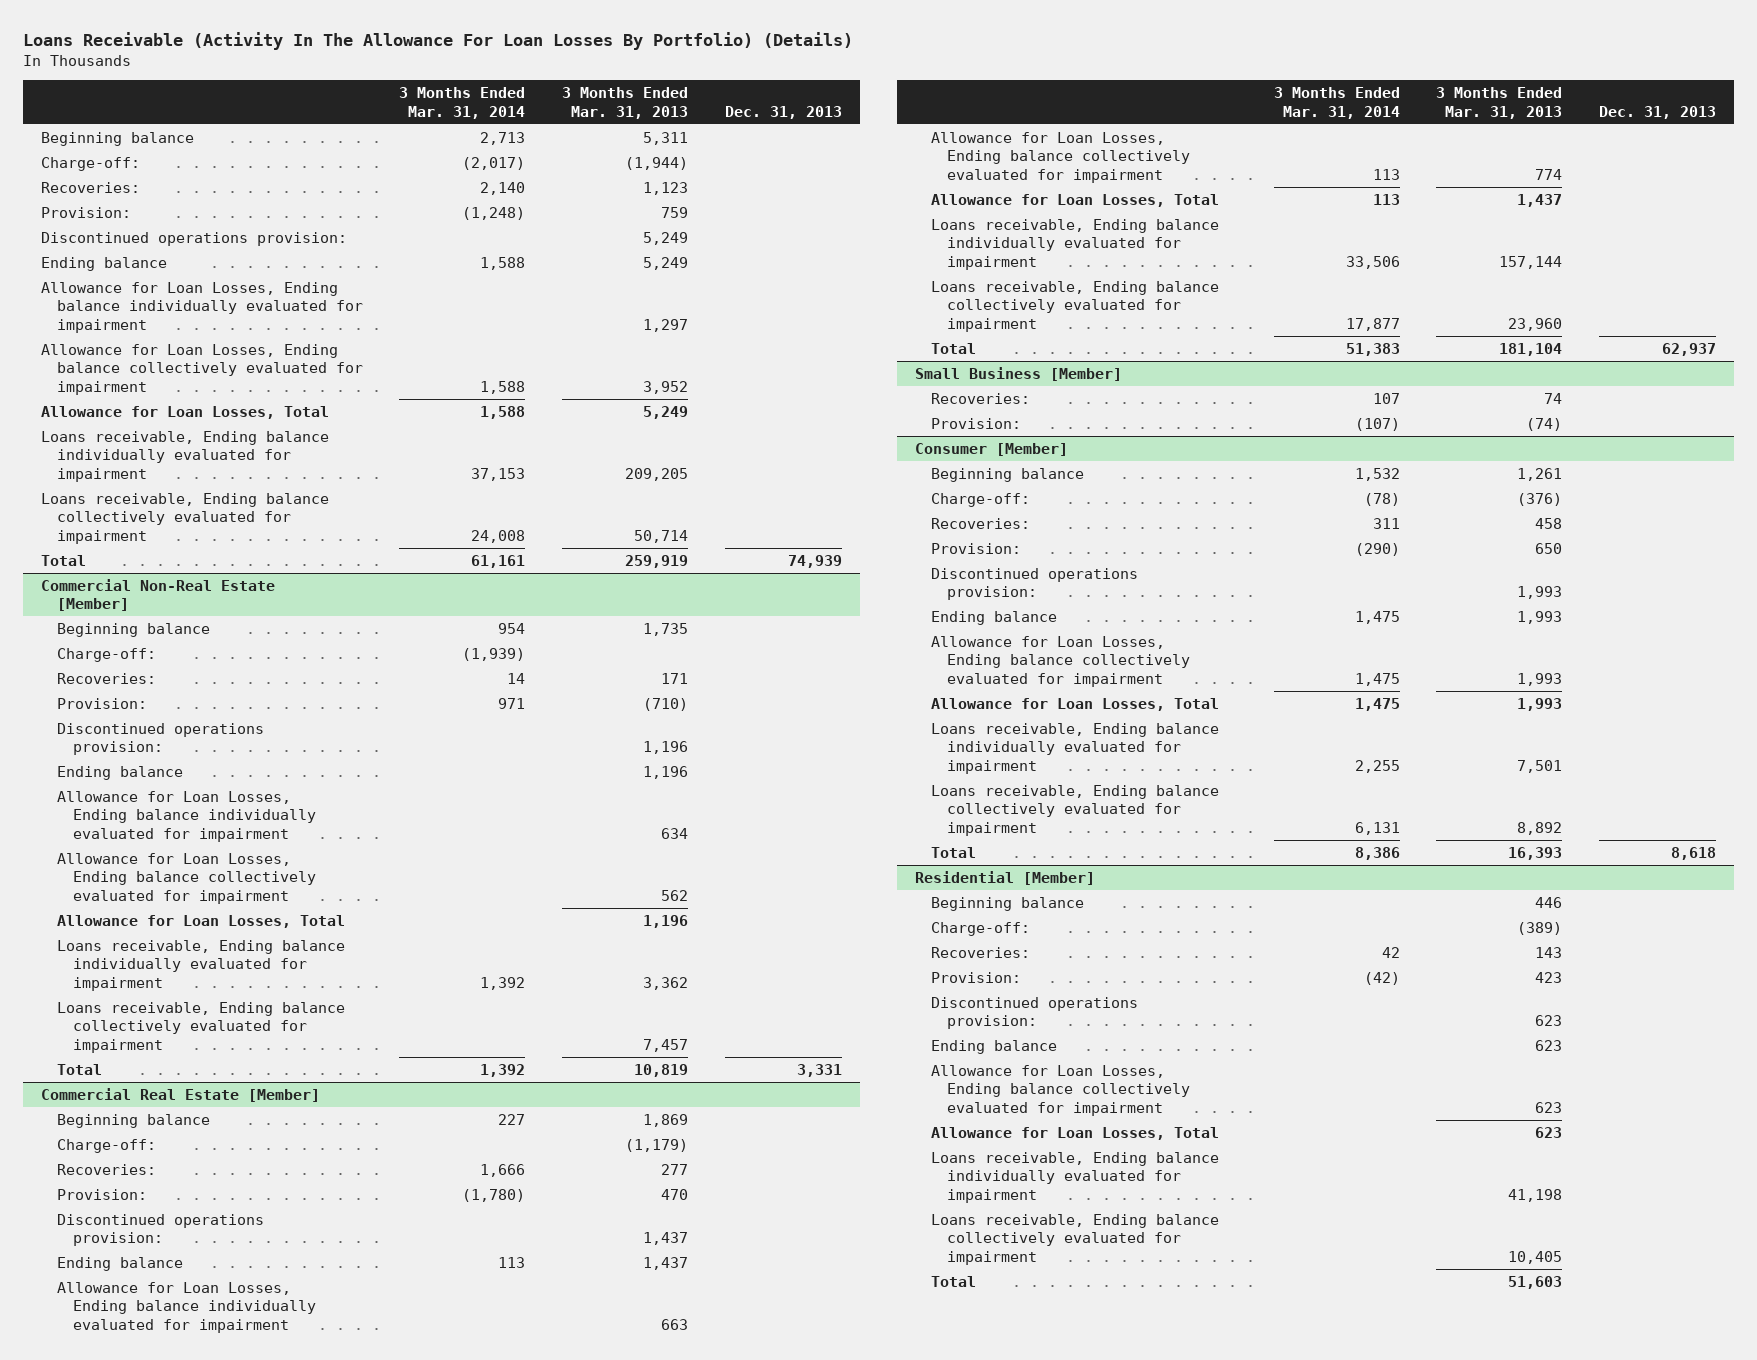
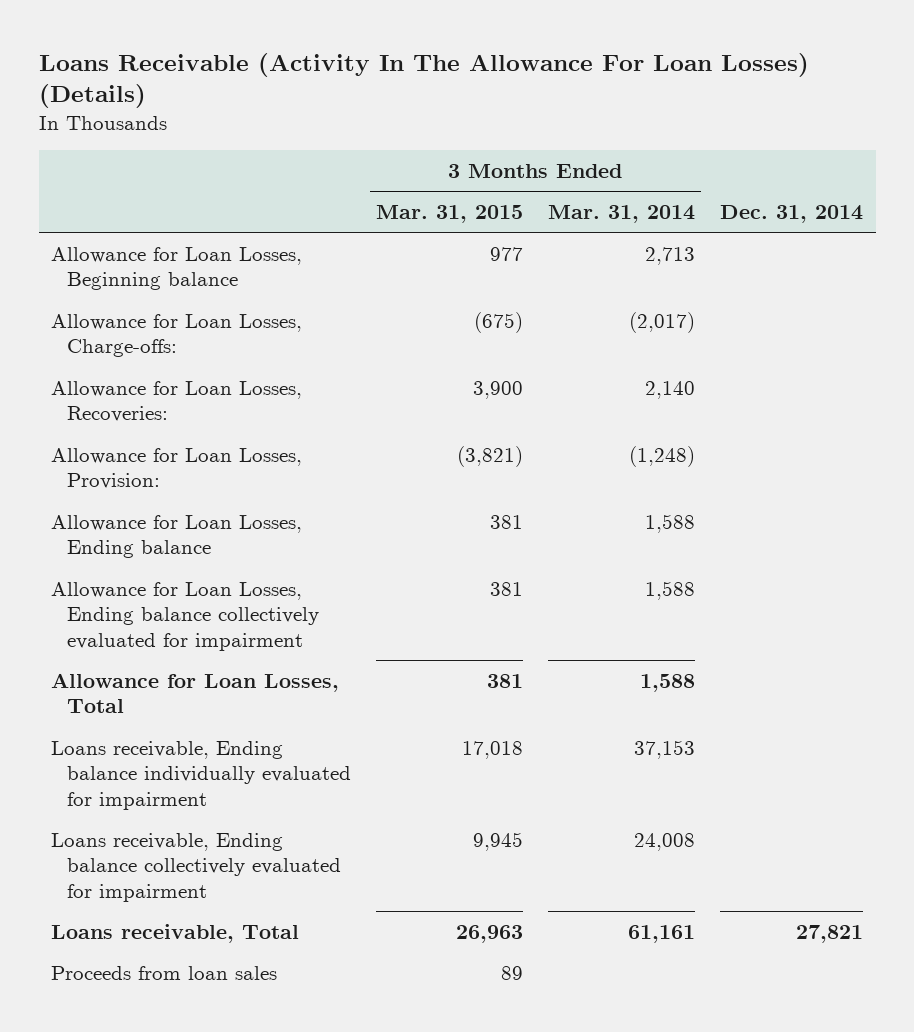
- Loans Receivable (Activity In The Allowance For Loan Losses By Portfolio) (Details)
+ Loans Receivable (Activity In The Allowance For Loan Losses) (Details)
- | 3 Months Ended Mar. 31, 2014 | 3 Months Ended Mar. 31, 2013 | Dec. 31, 2013
+ | 3 Months Ended Mar. 31, 2015 | 3 Months Ended Mar. 31, 2014 | Dec. 31, 2014
- Beginning balance | 2,713 | 5,311 |
- Charge-off: | (2,017) | (1,944) |
- Recoveries: | 2,140 | 1,123 |
- Provision: | (1,248) | 759 |
- Discontinued operations provision: | | 5,249 |
- Ending balance | 1,588 | 5,249 |
- Allowance for Loan Losses, Ending balance individually evaluated for impairment | | 1,297 |
+ Allowance for Loan Losses, Beginning balance | 977 | 2,713 |
+ Allowance for Loan Losses, Charge-offs: | (675) | (2,017) |
+ Allowance for Loan Losses, Recoveries: | 3,900 | 2,140 |
+ Allowance for Loan Losses, Provision: | (3,821) | (1,248) |
+ Allowance for Loan Losses, Ending balance | 381 | 1,588 |
- Total | 61,161 | 259,919 | 74,939
- Commercial Non-Real Estate [Member]
- Beginning balance | 954 | 1,735 |
- Charge-off: | (1,939) | |
- Recoveries: | 14 | 171 |
- Provision: | 971 | (710) |
- Discontinued operations provision: | | 1,196 |
- Ending balance | | 1,196 |
- Allowance for Loan Losses, Ending balance individually evaluated for impairment | | 634 |
- Allowance for Loan Losses, Ending balance collectively evaluated for impairment | | 562 |
- Allowance for Loan Losses, Total | | 1,196 |
- Loans receivable, Ending balance individually evaluated for impairment | 1,392 | 3,362 |
- Loans receivable, Ending balance collectively evaluated for impairment | | 7,457 |
- Total | 1,392 | 10,819 | 3,331
- Commercial Real Estate [Member]
- Beginning balance | 227 | 1,869 |
- Charge-off: | | (1,179) |
- Recoveries: | 1,666 | 277 |
- Provision: | (1,780) | 470 |
- Discontinued operations provision: | | 1,437 |
- Ending balance | 113 | 1,437 |
- Allowance for Loan Losses, Ending balance individually evaluated for impairment | | 663 |
- Allowance for Loan Losses, Ending balance collectively evaluated for impairment | 113 | 774 |
- Allowance for Loan Losses, Total | 113 | 1,437 |
- Loans receivable, Ending balance individually evaluated for impairment | 33,506 | 157,144 |
- Loans receivable, Ending balance collectively evaluated for impairment | 17,877 | 23,960 |
- Total | 51,383 | 181,104 | 62,937
- Small Business [Member]
- Recoveries: | 107 | 74 |
- Provision: | (107) | (74) |
- Consumer [Member]
- Beginning balance | 1,532 | 1,261 |
- Charge-off: | (78) | (376) |
- Recoveries: | 311 | 458 |
- Provision: | (290) | 650 |
- Discontinued operations provision: | | 1,993 |
- Ending balance | 1,475 | 1,993 |
- Allowance for Loan Losses, Ending balance collectively evaluated for impairment | 1,475 | 1,993 |
- Allowance for Loan Losses, Total | 1,475 | 1,993 |
- Loans receivable, Ending balance individually evaluated for impairment | 2,255 | 7,501 |
- Loans receivable, Ending balance collectively evaluated for impairment | 6,131 | 8,892 |
- Total | 8,386 | 16,393 | 8,618
- Residential [Member]
- Beginning balance | | 446 |
- Charge-off: | | (389) |
- Recoveries: | 42 | 143 |
- Provision: | (42) | 423 |
- Discontinued operations provision: | | 623 |
- Ending balance | | 623 |
- Allowance for Loan Losses, Ending balance collectively evaluated for impairment | | 623 |
- Allowance for Loan Losses, Total | | 623 |
- Loans receivable, Ending balance individually evaluated for impairment | | 41,198 |
- Loans receivable, Ending balance collectively evaluated for impairment | | 10,405 |
- Total | | 51,603 |
+ Loans receivable, Total | 26,963 | 61,161 | 27,821
+ Proceeds from loan sales | 89 | |

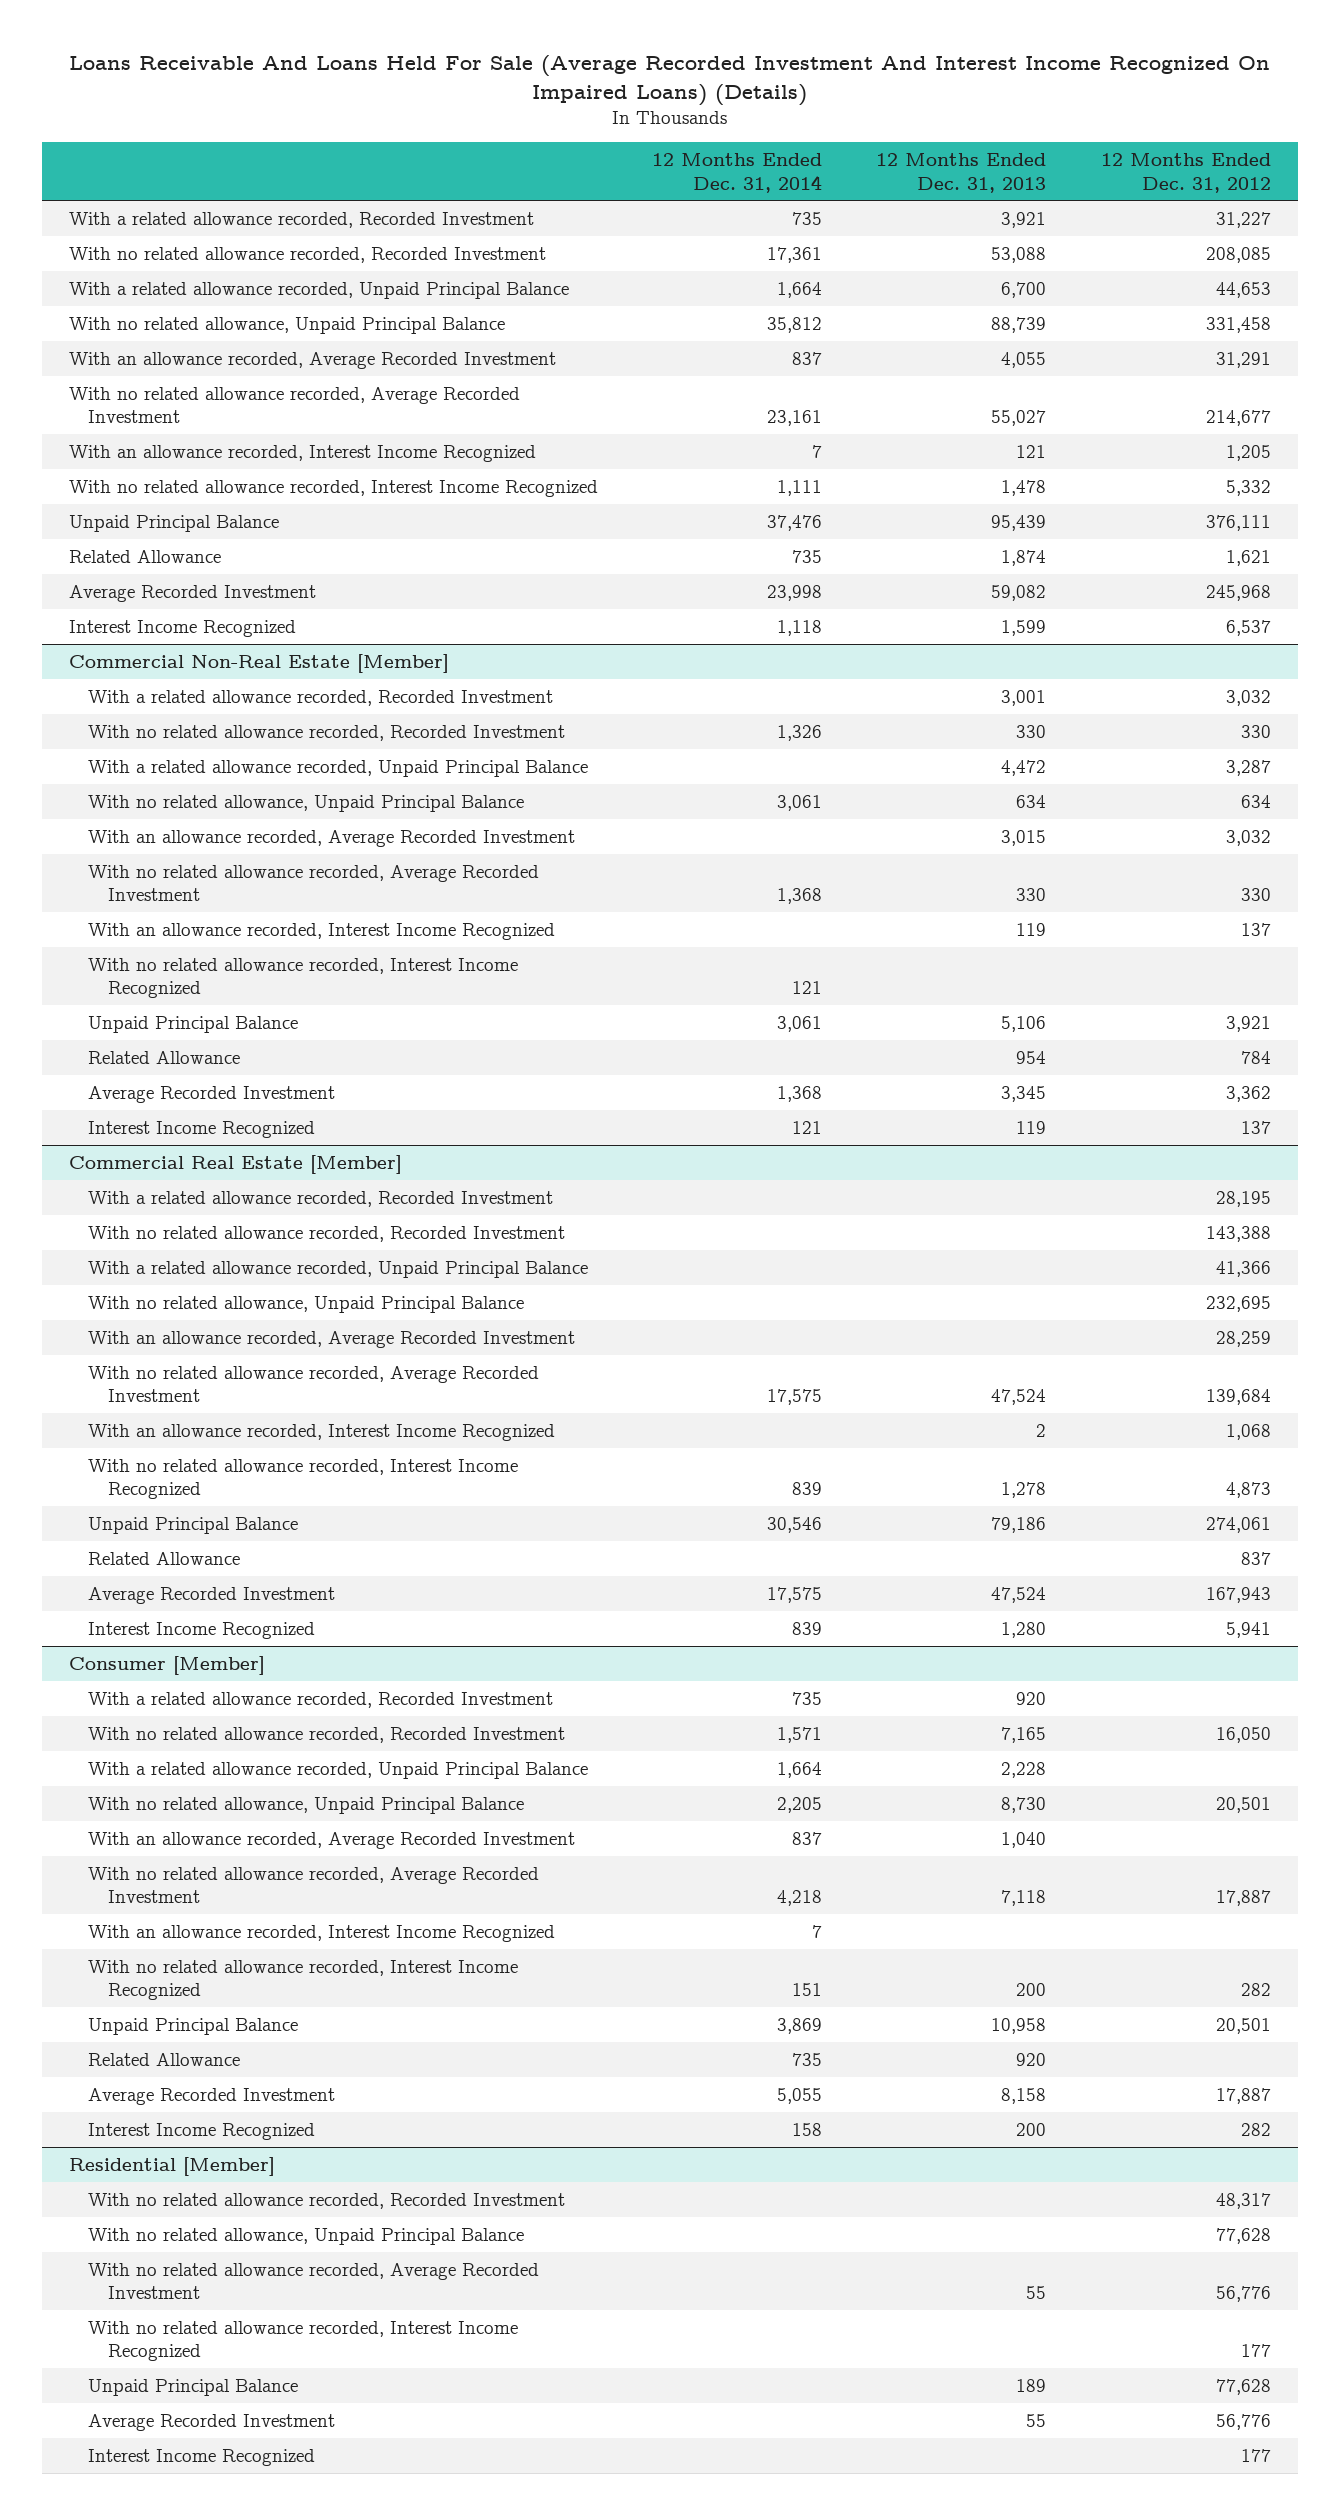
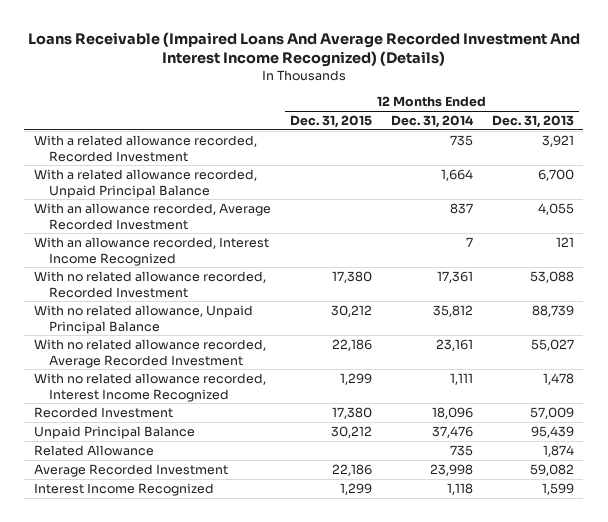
- Loans Receivable And Loans Held For Sale (Average Recorded Investment And Interest Income Recognized On Impaired Loans) (Details)
+ Loans Receivable (Impaired Loans And Average Recorded Investment And Interest Income Recognized) (Details)
- | 12 Months Ended Dec. 31, 2014 | 12 Months Ended Dec. 31, 2013 | 12 Months Ended Dec. 31, 2012
+ | 12 Months Ended Dec. 31, 2015 | 12 Months Ended Dec. 31, 2014 | 12 Months Ended Dec. 31, 2013
moved down: With no related allowance recorded, Recorded Investment | 17,380 | 17,361 | 53,088
moved down: With no related allowance, Unpaid Principal Balance | 30,212 | 35,812 | 88,739
moved down: With no related allowance recorded, Average Recorded Investment | 22,186 | 23,161 | 55,027
+ Recorded Investment | 17,380 | 18,096 | 57,009
- Commercial Non-Real Estate [Member]
- With a related allowance recorded, Recorded Investment | | 3,001 | 3,032
- With no related allowance recorded, Recorded Investment | 1,326 | 330 | 330
- With a related allowance recorded, Unpaid Principal Balance | | 4,472 | 3,287
- With no related allowance, Unpaid Principal Balance | 3,061 | 634 | 634
- With an allowance recorded, Average Recorded Investment | | 3,015 | 3,032
- With no related allowance recorded, Average Recorded Investment | 1,368 | 330 | 330
- With an allowance recorded, Interest Income Recognized | | 119 | 137
- With no related allowance recorded, Interest Income Recognized | 121 | |
- Unpaid Principal Balance | 3,061 | 5,106 | 3,921
- Related Allowance | | 954 | 784
- Average Recorded Investment | 1,368 | 3,345 | 3,362
- Interest Income Recognized | 121 | 119 | 137
- Commercial Real Estate [Member]
- With a related allowance recorded, Recorded Investment | | | 28,195
- With no related allowance recorded, Recorded Investment | | | 143,388
- With a related allowance recorded, Unpaid Principal Balance | | | 41,366
- With no related allowance, Unpaid Principal Balance | | | 232,695
- With an allowance recorded, Average Recorded Investment | | | 28,259
- With no related allowance recorded, Average Recorded Investment | 17,575 | 47,524 | 139,684
- With an allowance recorded, Interest Income Recognized | | 2 | 1,068
- With no related allowance recorded, Interest Income Recognized | 839 | 1,278 | 4,873
- Unpaid Principal Balance | 30,546 | 79,186 | 274,061
- Related Allowance | | | 837
- Average Recorded Investment | 17,575 | 47,524 | 167,943
- Interest Income Recognized | 839 | 1,280 | 5,941
- Consumer [Member]
- With a related allowance recorded, Recorded Investment | 735 | 920 |
- With no related allowance recorded, Recorded Investment | 1,571 | 7,165 | 16,050
- With a related allowance recorded, Unpaid Principal Balance | 1,664 | 2,228 |
- With no related allowance, Unpaid Principal Balance | 2,205 | 8,730 | 20,501
- With an allowance recorded, Average Recorded Investment | 837 | 1,040 |
- With no related allowance recorded, Average Recorded Investment | 4,218 | 7,118 | 17,887
- With an allowance recorded, Interest Income Recognized | 7 | |
- With no related allowance recorded, Interest Income Recognized | 151 | 200 | 282
- Unpaid Principal Balance | 3,869 | 10,958 | 20,501
- Related Allowance | 735 | 920 |
- Average Recorded Investment | 5,055 | 8,158 | 17,887
- Interest Income Recognized | 158 | 200 | 282
- Residential [Member]
- With no related allowance recorded, Recorded Investment | | | 48,317
- With no related allowance, Unpaid Principal Balance | | | 77,628
- With no related allowance recorded, Average Recorded Investment | | 55 | 56,776
- With no related allowance recorded, Interest Income Recognized | | | 177
- Unpaid Principal Balance | | 189 | 77,628
- Average Recorded Investment | | 55 | 56,776
- Interest Income Recognized | | | 177

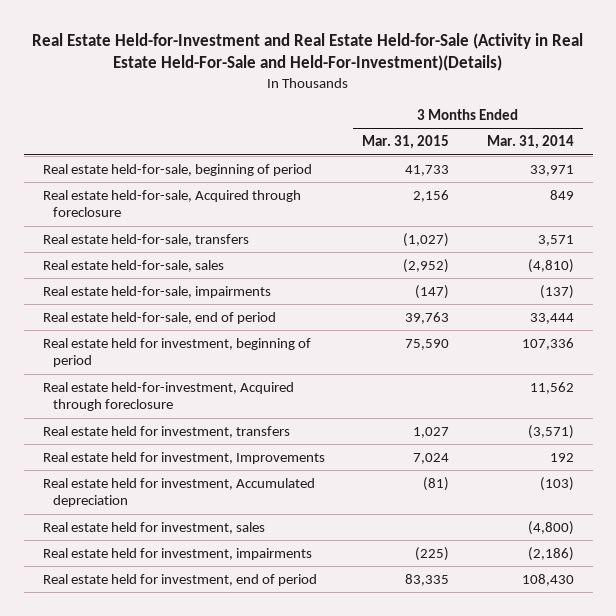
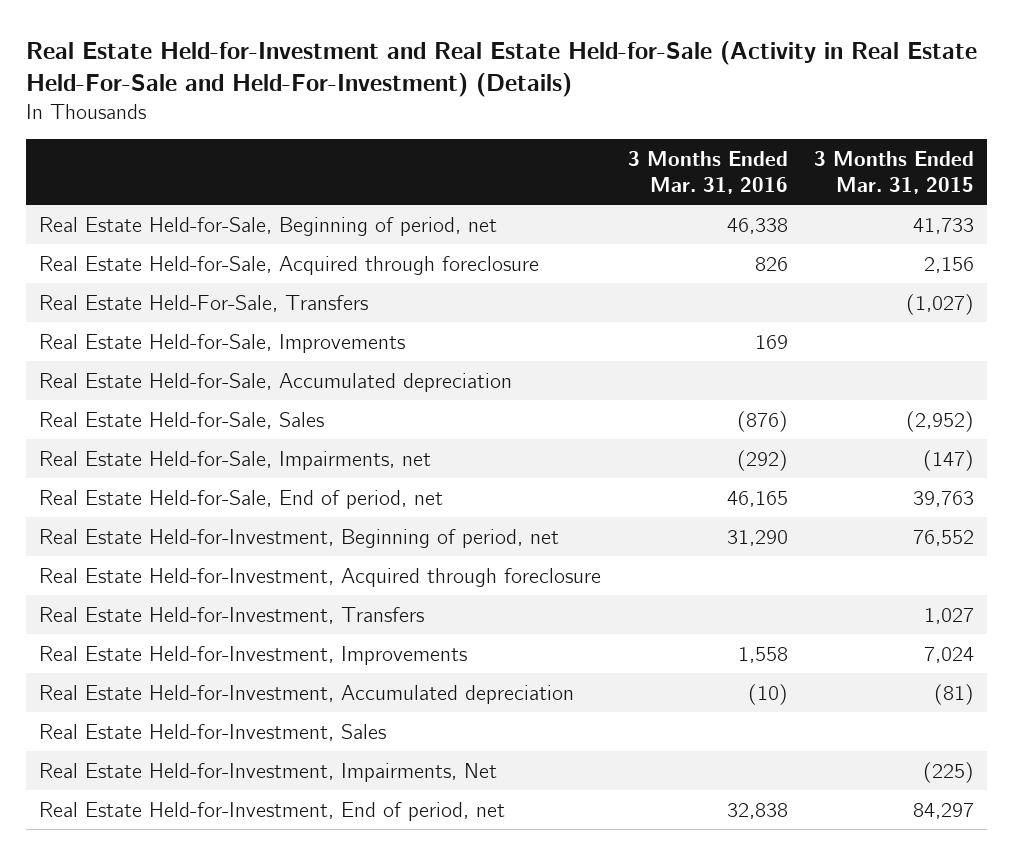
- Real Estate Held-for-Investment and Real Estate Held-for-Sale (Activity in Real Estate Held-For-Sale and Held-For-Investment)(Details)
+ Real Estate Held-for-Investment and Real Estate Held-for-Sale (Activity in Real Estate Held-For-Sale and Held-For-Investment) (Details)
- | 3 Months Ended Mar. 31, 2015 | 3 Months Ended Mar. 31, 2014
+ | 3 Months Ended Mar. 31, 2016 | 3 Months Ended Mar. 31, 2015
- Real estate held-for-sale, beginning of period | 41,733 | 33,971
- Real estate held-for-sale, Acquired through foreclosure | 2,156 | 849
- Real estate held-for-sale, transfers | (1,027) | 3,571
- Real estate held-for-sale, sales | (2,952) | (4,810)
- Real estate held-for-sale, impairments | (147) | (137)
- Real estate held-for-sale, end of period | 39,763 | 33,444
- Real estate held for investment, beginning of period | 75,590 | 107,336
- Real estate held-for-investment, Acquired through foreclosure | | 11,562
- Real estate held for investment, transfers | 1,027 | (3,571)
- Real estate held for investment, Improvements | 7,024 | 192
- Real estate held for investment, Accumulated depreciation | (81) | (103)
- Real estate held for investment, sales | | (4,800)
- Real estate held for investment, impairments | (225) | (2,186)
- Real estate held for investment, end of period | 83,335 | 108,430
+ Real Estate Held-for-Sale, Beginning of period, net | 46,338 | 41,733
+ Real Estate Held-for-Sale, Acquired through foreclosure | 826 | 2,156
+ Real Estate Held-For-Sale, Transfers | | (1,027)
+ Real Estate Held-for-Sale, Improvements | 169 |
+ Real Estate Held-for-Sale, Accumulated depreciation
+ Real Estate Held-for-Sale, Sales | (876) | (2,952)
+ Real Estate Held-for-Sale, Impairments, net | (292) | (147)
+ Real Estate Held-for-Sale, End of period, net | 46,165 | 39,763
+ Real Estate Held-for-Investment, Beginning of period, net | 31,290 | 76,552
+ Real Estate Held-for-Investment, Acquired through foreclosure
+ Real Estate Held-for-Investment, Transfers | | 1,027
+ Real Estate Held-for-Investment, Improvements | 1,558 | 7,024
+ Real Estate Held-for-Investment, Accumulated depreciation | (10) | (81)
+ Real Estate Held-for-Investment, Sales
+ Real Estate Held-for-Investment, Impairments, Net | | (225)
+ Real Estate Held-for-Investment, End of period, net | 32,838 | 84,297

